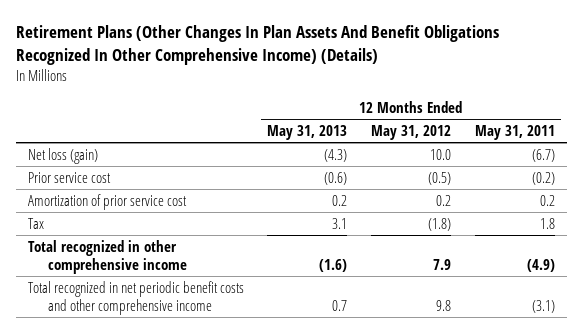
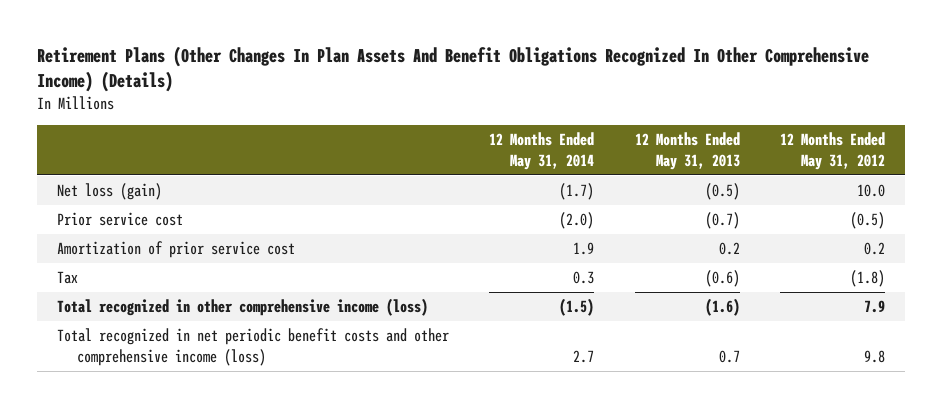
- | 12 Months Ended May 31, 2013 | 12 Months Ended May 31, 2012 | 12 Months Ended May 31, 2011
+ | 12 Months Ended May 31, 2014 | 12 Months Ended May 31, 2013 | 12 Months Ended May 31, 2012
- Net loss (gain) | (4.3) | 10.0 | (6.7)
- Prior service cost | (0.6) | (0.5) | (0.2)
+ Net loss (gain) | (1.7) | (0.5) | 10.0
+ Prior service cost | (2.0) | (0.7) | (0.5)
- Tax | 3.1 | (1.8) | 1.8
- Total recognized in other comprehensive income | (1.6) | 7.9 | (4.9)
- Total recognized in net periodic benefit costs and other comprehensive income | 0.7 | 9.8 | (3.1)
+ Tax | 0.3 | (0.6) | (1.8)
+ Total recognized in other comprehensive income (loss) | (1.5) | (1.6) | 7.9
+ Total recognized in net periodic benefit costs and other comprehensive income (loss) | 2.7 | 0.7 | 9.8

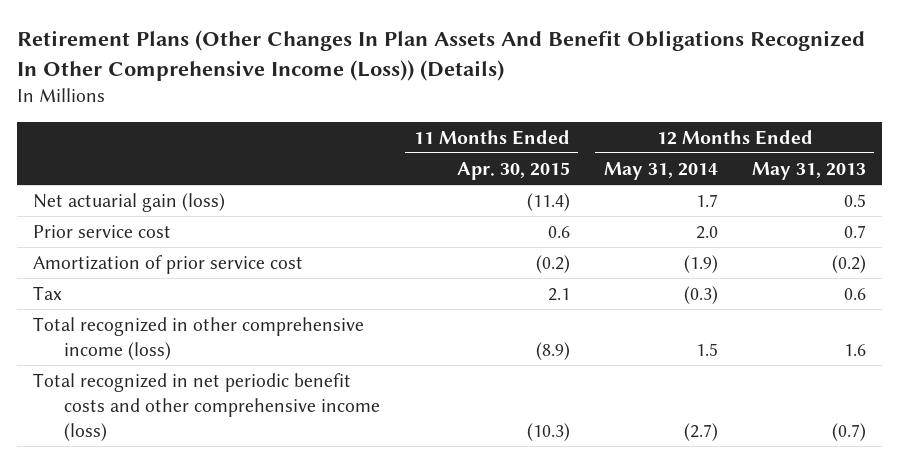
- Retirement Plans (Other Changes In Plan Assets And Benefit Obligations Recognized In Other Comprehensive Income) (Details)
+ Retirement Plans (Other Changes In Plan Assets And Benefit Obligations Recognized In Other Comprehensive Income (Loss)) (Details)
- | 12 Months Ended May 31, 2014 | 12 Months Ended May 31, 2013 | 12 Months Ended May 31, 2012
+ | 11 Months Ended Apr. 30, 2015 | 12 Months Ended May 31, 2014 | 12 Months Ended May 31, 2013
- Net loss (gain) | (1.7) | (0.5) | 10.0
- Prior service cost | (2.0) | (0.7) | (0.5)
- Amortization of prior service cost | 1.9 | 0.2 | 0.2
- Tax | 0.3 | (0.6) | (1.8)
- Total recognized in other comprehensive income (loss) | (1.5) | (1.6) | 7.9
- Total recognized in net periodic benefit costs and other comprehensive income (loss) | 2.7 | 0.7 | 9.8
+ Net actuarial gain (loss) | (11.4) | 1.7 | 0.5
+ Prior service cost | 0.6 | 2.0 | 0.7
+ Amortization of prior service cost | (0.2) | (1.9) | (0.2)
+ Tax | 2.1 | (0.3) | 0.6
+ Total recognized in other comprehensive income (loss) | (8.9) | 1.5 | 1.6
+ Total recognized in net periodic benefit costs and other comprehensive income (loss) | (10.3) | (2.7) | (0.7)

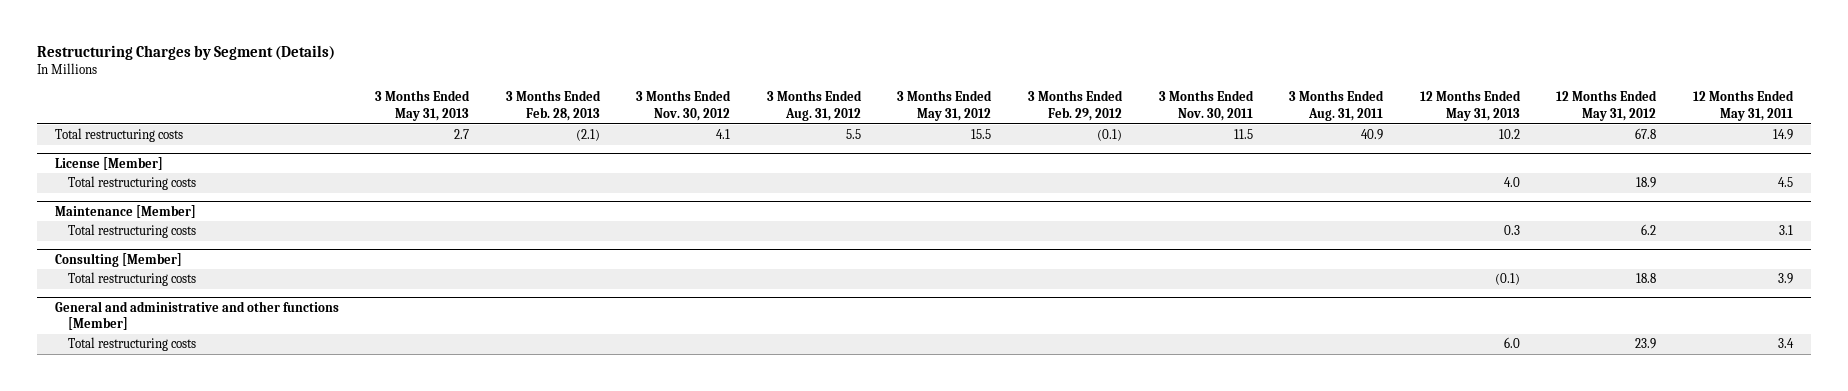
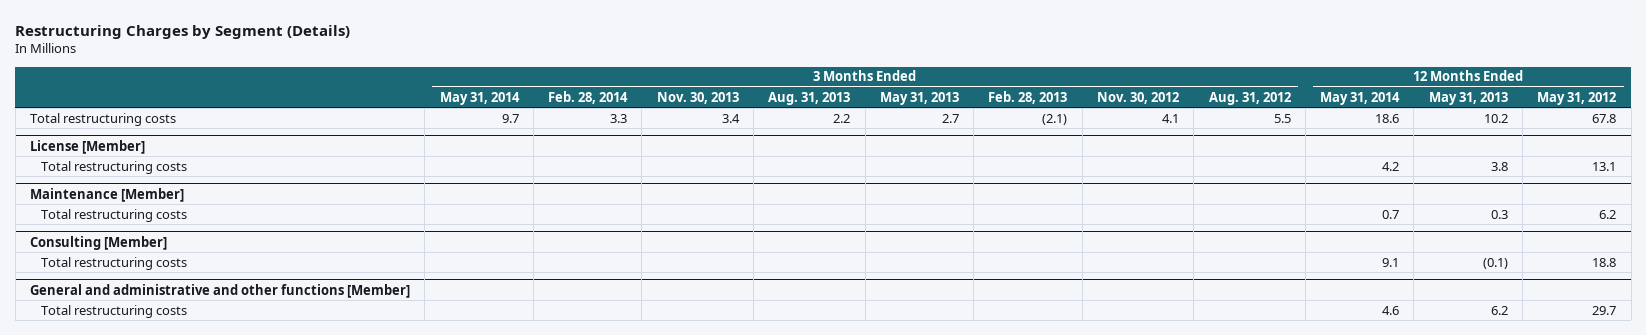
- | 3 Months Ended May 31, 2013 | 3 Months Ended Feb. 28, 2013 | 3 Months Ended Nov. 30, 2012 | 3 Months Ended Aug. 31, 2012 | 3 Months Ended May 31, 2012 | 3 Months Ended Feb. 29, 2012 | 3 Months Ended Nov. 30, 2011 | 3 Months Ended Aug. 31, 2011 | 12 Months Ended May 31, 2013 | 12 Months Ended May 31, 2012 | 12 Months Ended May 31, 2011
+ | 3 Months Ended May 31, 2014 | 3 Months Ended Feb. 28, 2014 | 3 Months Ended Nov. 30, 2013 | 3 Months Ended Aug. 31, 2013 | 3 Months Ended May 31, 2013 | 3 Months Ended Feb. 28, 2013 | 3 Months Ended Nov. 30, 2012 | 3 Months Ended Aug. 31, 2012 | 12 Months Ended May 31, 2014 | 12 Months Ended May 31, 2013 | 12 Months Ended May 31, 2012
@ License [Member]
- Total restructuring costs | | | | | | | | | 4.0 | 18.9 | 4.5
+ Total restructuring costs | | | | | | | | | 4.2 | 3.8 | 13.1
@ General and administrative and other functions [Member]
- Total restructuring costs | | | | | | | | | 6.0 | 23.9 | 3.4
+ Total restructuring costs | | | | | | | | | 4.6 | 6.2 | 29.7

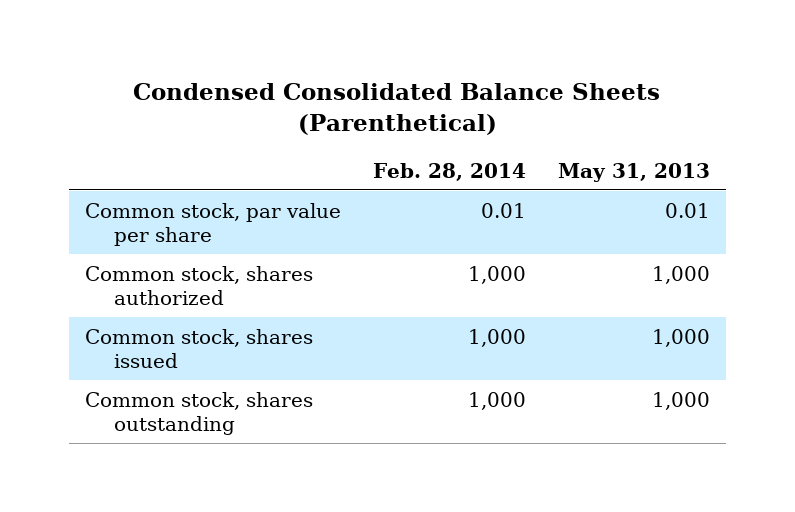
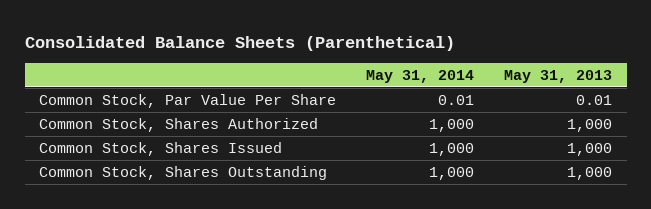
- Condensed Consolidated Balance Sheets (Parenthetical)
+ Consolidated Balance Sheets (Parenthetical)
- | Feb. 28, 2014 | May 31, 2013
+ | May 31, 2014 | May 31, 2013
- Common stock, par value per share | 0.01 | 0.01
- Common stock, shares authorized | 1,000 | 1,000
- Common stock, shares issued | 1,000 | 1,000
- Common stock, shares outstanding | 1,000 | 1,000
+ Common Stock, Par Value Per Share | 0.01 | 0.01
+ Common Stock, Shares Authorized | 1,000 | 1,000
+ Common Stock, Shares Issued | 1,000 | 1,000
+ Common Stock, Shares Outstanding | 1,000 | 1,000

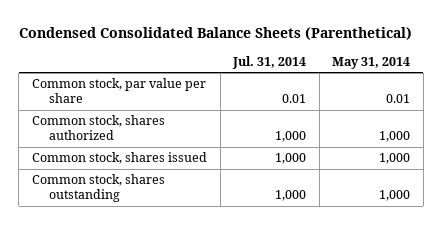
- Consolidated Balance Sheets (Parenthetical)
+ Condensed Consolidated Balance Sheets (Parenthetical)
- | May 31, 2014 | May 31, 2013
+ | Jul. 31, 2014 | May 31, 2014
- Common Stock, Par Value Per Share | 0.01 | 0.01
- Common Stock, Shares Authorized | 1,000 | 1,000
- Common Stock, Shares Issued | 1,000 | 1,000
- Common Stock, Shares Outstanding | 1,000 | 1,000
+ Common stock, par value per share | 0.01 | 0.01
+ Common stock, shares authorized | 1,000 | 1,000
+ Common stock, shares issued | 1,000 | 1,000
+ Common stock, shares outstanding | 1,000 | 1,000

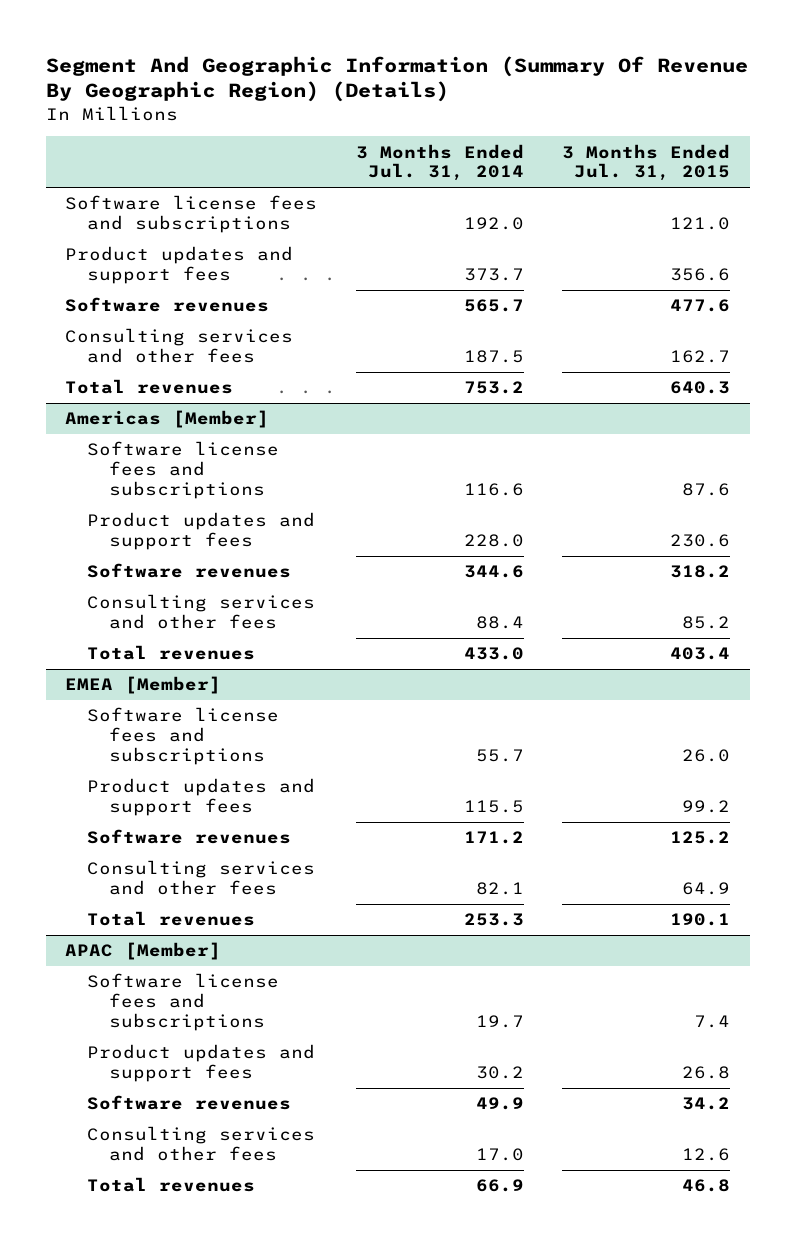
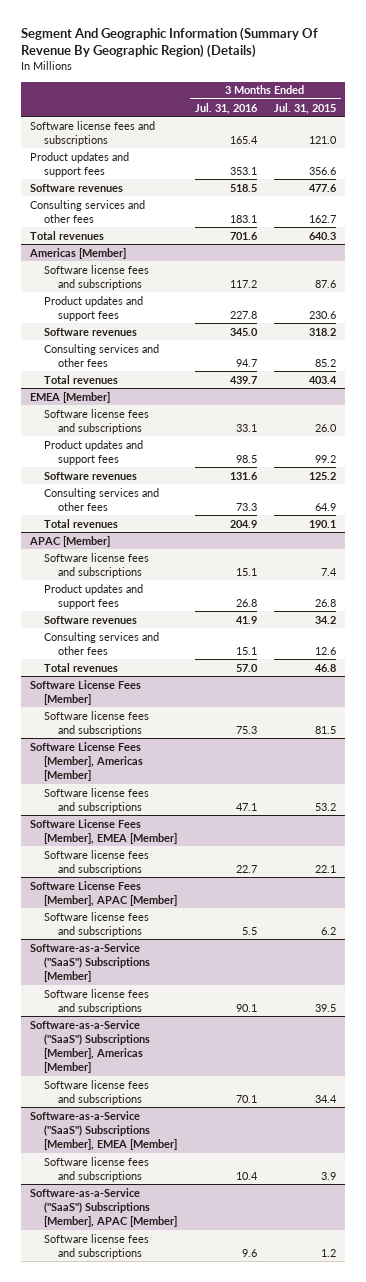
- | 3 Months Ended Jul. 31, 2014 | 3 Months Ended Jul. 31, 2015
+ | 3 Months Ended Jul. 31, 2016 | 3 Months Ended Jul. 31, 2015
+ Software License Fees [Member]
+ Software license fees and subscriptions | 75.3 | 81.5
+ Software License Fees [Member], Americas [Member]
+ Software license fees and subscriptions | 47.1 | 53.2
+ Software License Fees [Member], EMEA [Member]
+ Software license fees and subscriptions | 22.7 | 22.1
+ Software License Fees [Member], APAC [Member]
+ Software license fees and subscriptions | 5.5 | 6.2
+ Software-as-a-Service ("SaaS") Subscriptions [Member]
+ Software license fees and subscriptions | 90.1 | 39.5
+ Software-as-a-Service ("SaaS") Subscriptions [Member], Americas [Member]
+ Software license fees and subscriptions | 70.1 | 34.4
+ Software-as-a-Service ("SaaS") Subscriptions [Member], EMEA [Member]
+ Software license fees and subscriptions | 10.4 | 3.9
+ Software-as-a-Service ("SaaS") Subscriptions [Member], APAC [Member]
+ Software license fees and subscriptions | 9.6 | 1.2

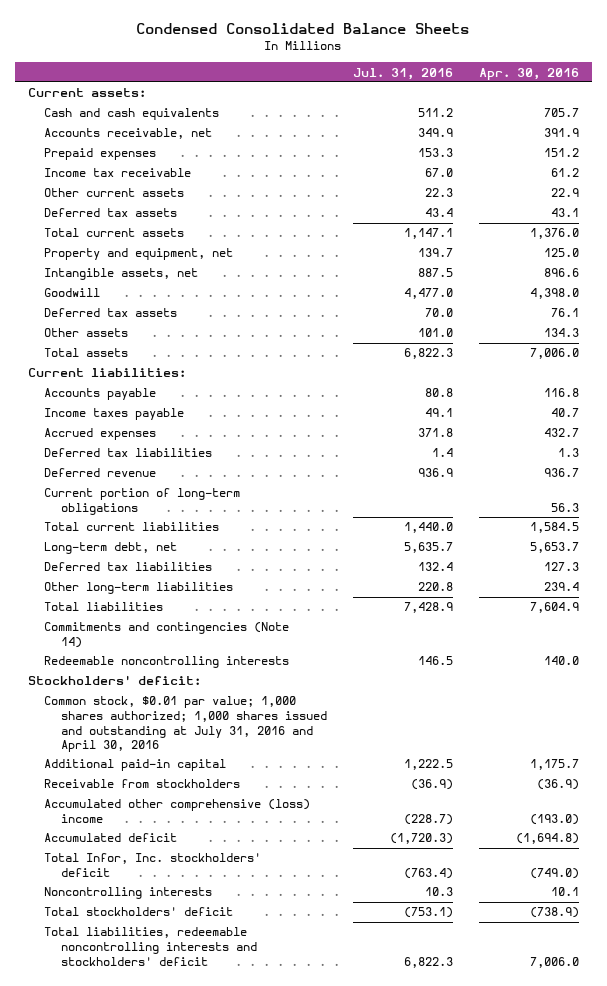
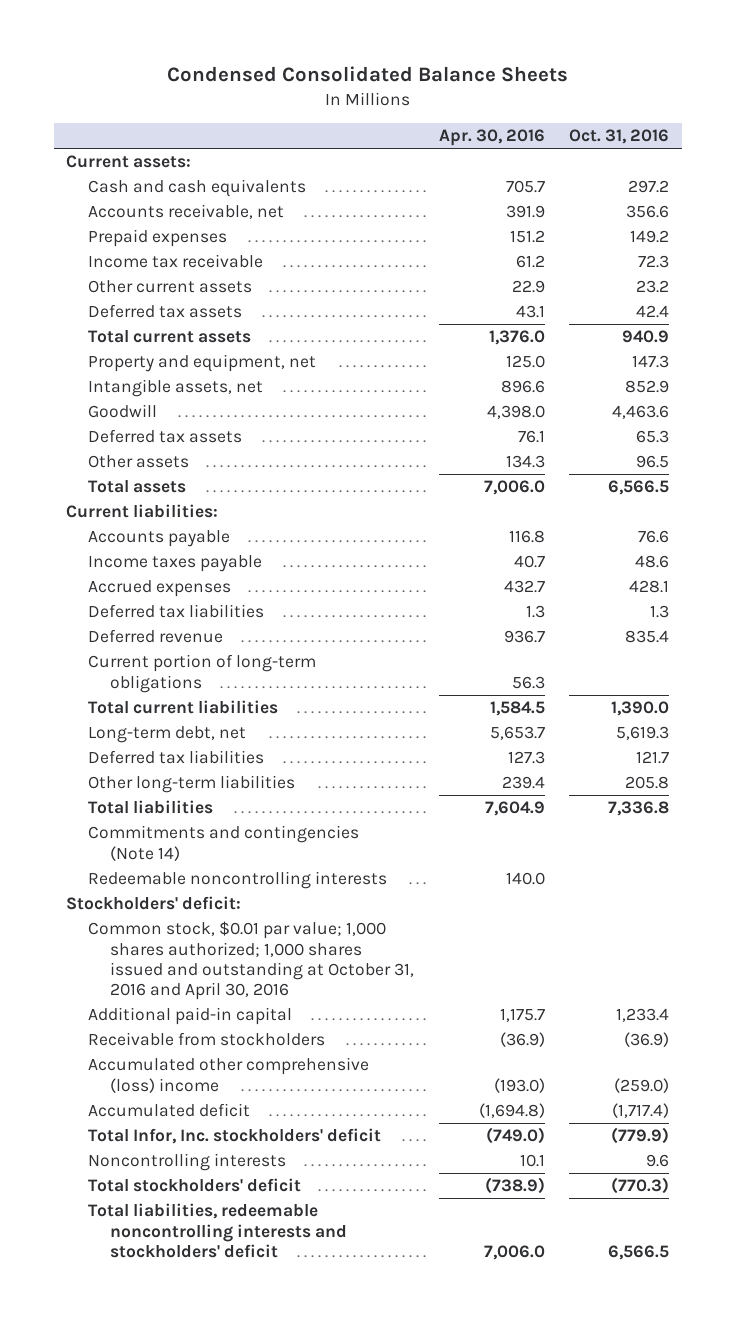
- | Jul. 31, 2016 | Apr. 30, 2016
+ | Apr. 30, 2016 | Oct. 31, 2016
- Common stock, $0.01 par value; 1,000 shares authorized; 1,000 shares issued and outstanding at July 31, 2016 and April 30, 2016
+ Common stock, $0.01 par value; 1,000 shares authorized; 1,000 shares issued and outstanding at October 31, 2016 and April 30, 2016

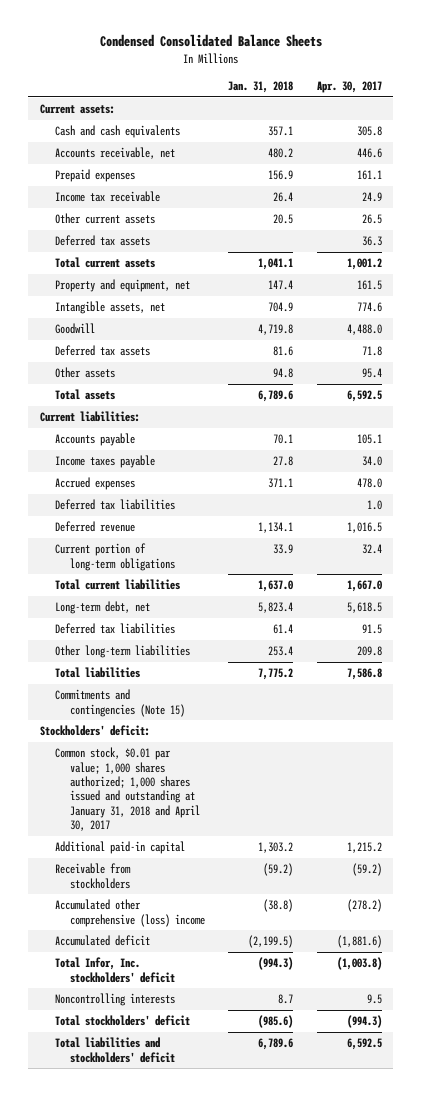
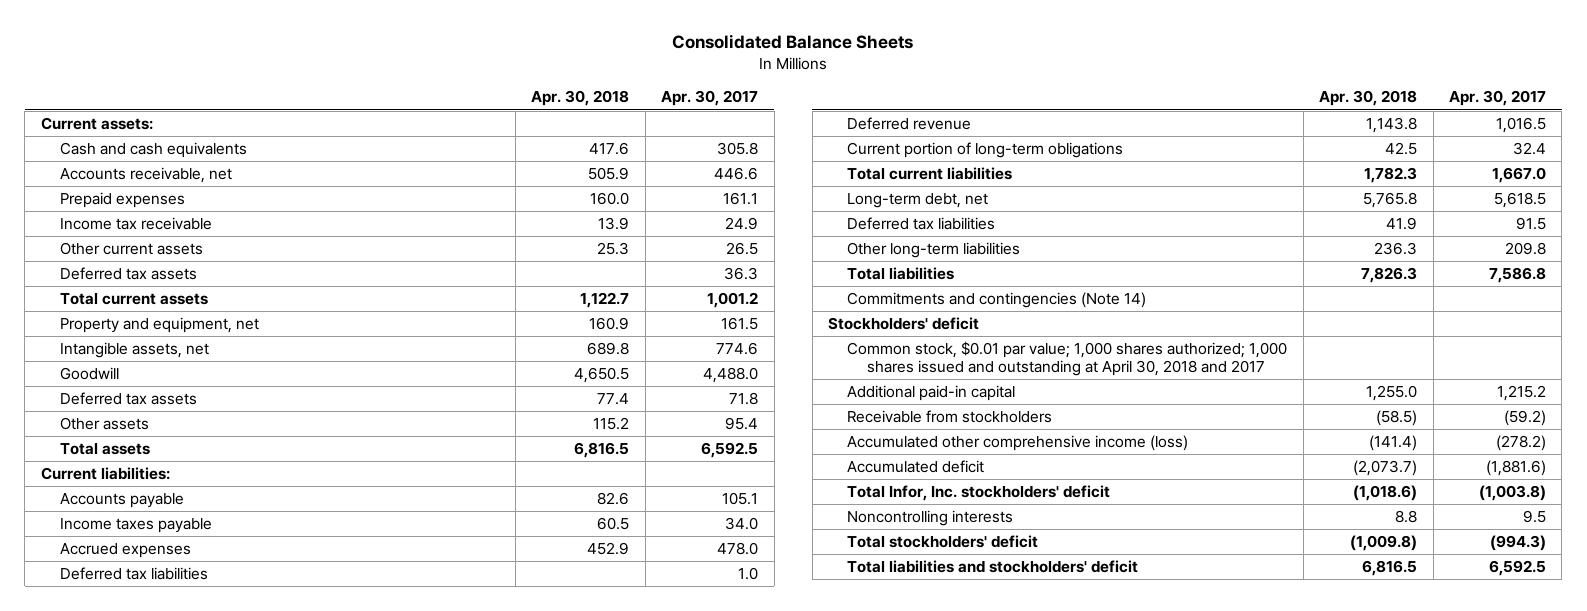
- Condensed Consolidated Balance Sheets
+ Consolidated Balance Sheets
- | Jan. 31, 2018 | Apr. 30, 2017
+ | Apr. 30, 2018 | Apr. 30, 2017
- Commitments and contingencies (Note 15)
- Stockholders' deficit:
- Common stock, $0.01 par value; 1,000 shares authorized; 1,000 shares issued and outstanding at January 31, 2018 and April 30, 2017
+ Commitments and contingencies (Note 14)
+ Stockholders' deficit
+ Common stock, $0.01 par value; 1,000 shares authorized; 1,000 shares issued and outstanding at April 30, 2018 and 2017
- Accumulated other comprehensive (loss) income | (38.8) | (278.2)
+ Accumulated other comprehensive income (loss) | (141.4) | (278.2)

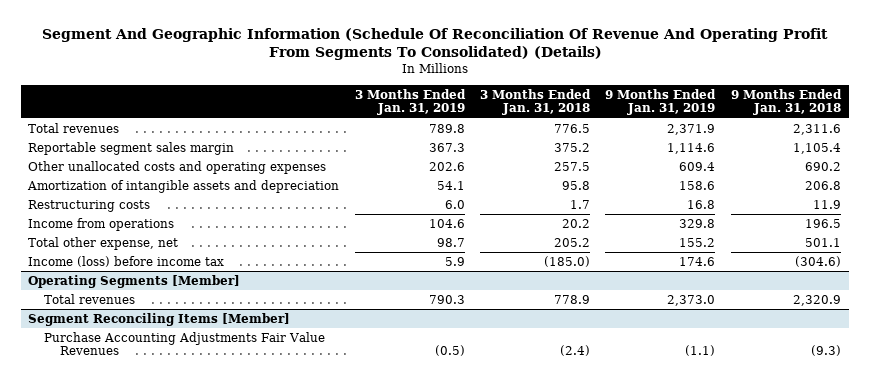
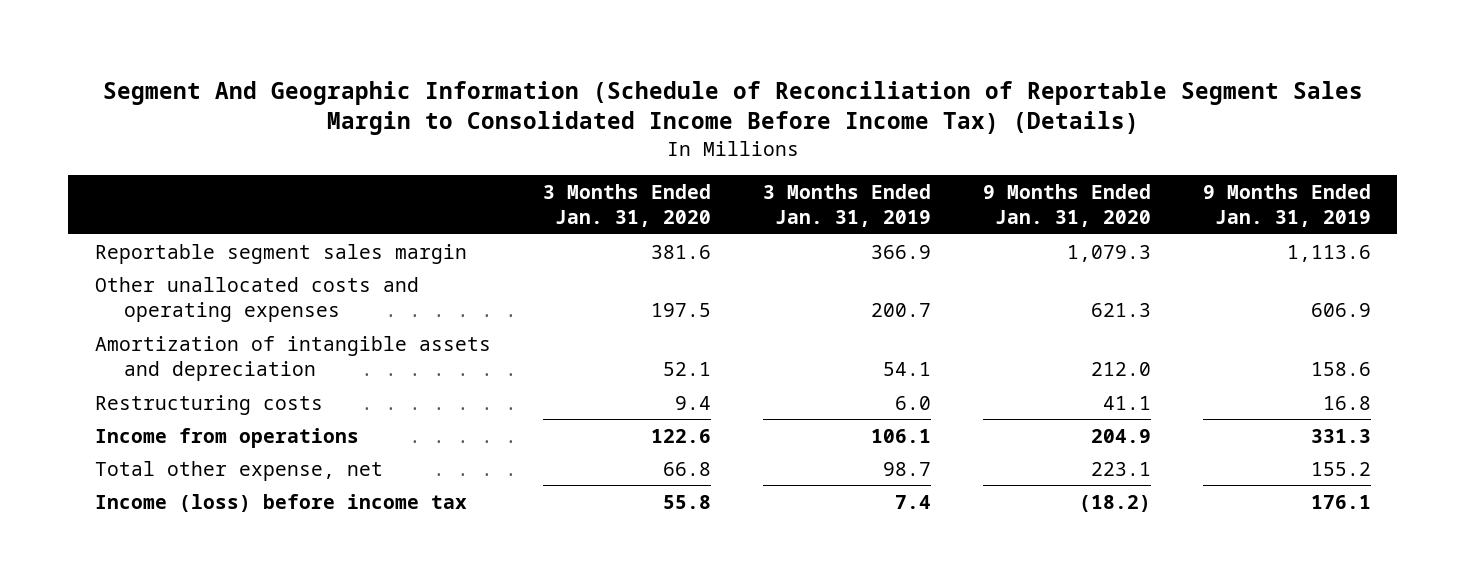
- Segment And Geographic Information (Schedule Of Reconciliation Of Revenue And Operating Profit From Segments To Consolidated) (Details)
+ Segment And Geographic Information (Schedule of Reconciliation of Reportable Segment Sales Margin to Consolidated Income Before Income Tax) (Details)
- | 3 Months Ended Jan. 31, 2019 | 3 Months Ended Jan. 31, 2018 | 9 Months Ended Jan. 31, 2019 | 9 Months Ended Jan. 31, 2018
+ | 3 Months Ended Jan. 31, 2020 | 3 Months Ended Jan. 31, 2019 | 9 Months Ended Jan. 31, 2020 | 9 Months Ended Jan. 31, 2019
- Total revenues | 789.8 | 776.5 | 2,371.9 | 2,311.6
- Reportable segment sales margin | 367.3 | 375.2 | 1,114.6 | 1,105.4
- Other unallocated costs and operating expenses | 202.6 | 257.5 | 609.4 | 690.2
+ Reportable segment sales margin | 381.6 | 366.9 | 1,079.3 | 1,113.6
+ Other unallocated costs and operating expenses | 197.5 | 200.7 | 621.3 | 606.9
- Income from operations | 104.6 | 20.2 | 329.8 | 196.5
+ Income from operations | 122.6 | 106.1 | 204.9 | 331.3
- Income (loss) before income tax | 5.9 | (185.0) | 174.6 | (304.6)
- Operating Segments [Member]
- Total revenues | 790.3 | 778.9 | 2,373.0 | 2,320.9
- Segment Reconciling Items [Member]
- Purchase Accounting Adjustments Fair Value Revenues | (0.5) | (2.4) | (1.1) | (9.3)
+ Income (loss) before income tax | 55.8 | 7.4 | (18.2) | 176.1

